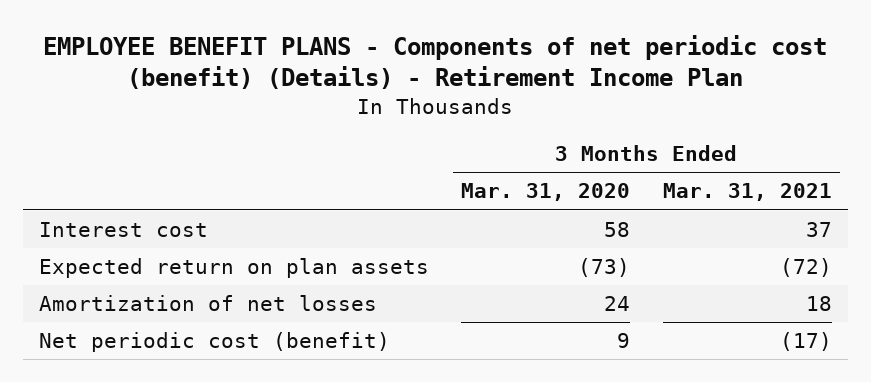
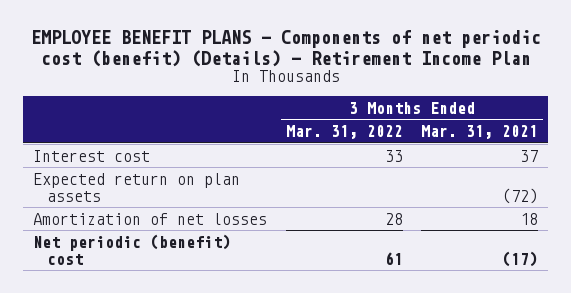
- | 3 Months Ended Mar. 31, 2020 | 3 Months Ended Mar. 31, 2021
+ | 3 Months Ended Mar. 31, 2022 | 3 Months Ended Mar. 31, 2021
- Net periodic cost (benefit) | 9 | (17)
+ Net periodic (benefit) cost | 61 | (17)

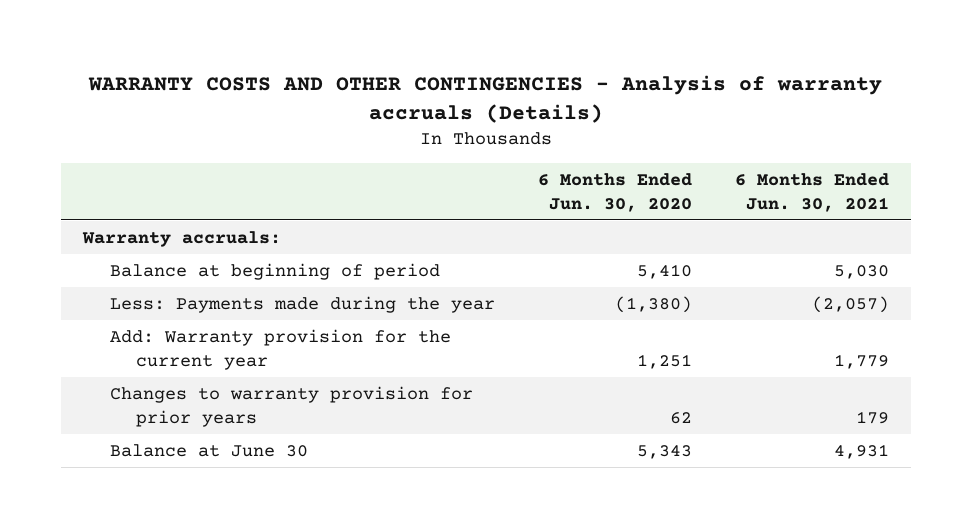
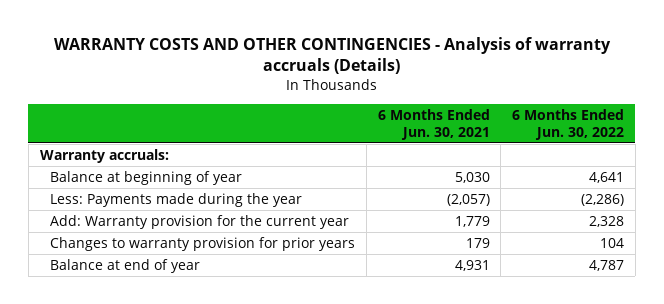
- | 6 Months Ended Jun. 30, 2020 | 6 Months Ended Jun. 30, 2021
+ | 6 Months Ended Jun. 30, 2021 | 6 Months Ended Jun. 30, 2022
- Balance at beginning of period | 5,410 | 5,030
+ Balance at beginning of year | 5,030 | 4,641
- Balance at June 30 | 5,343 | 4,931
+ Balance at end of year | 4,931 | 4,787

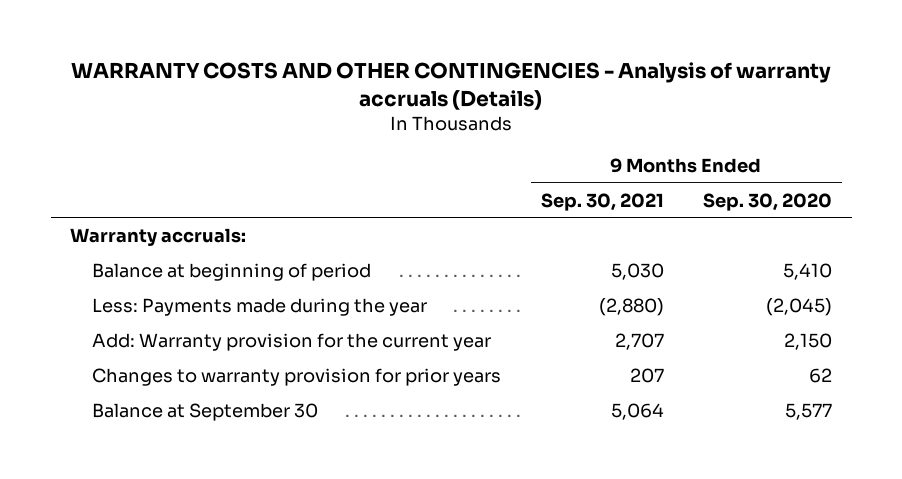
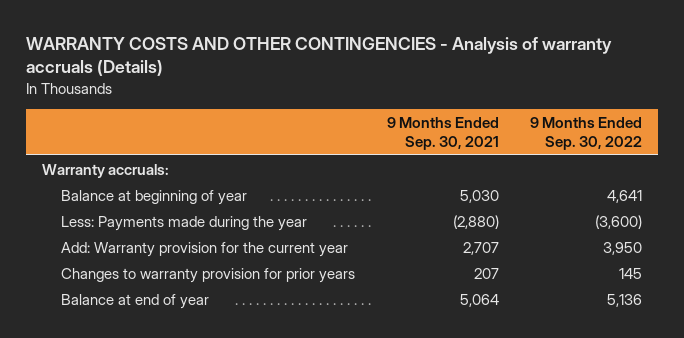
- | 9 Months Ended Sep. 30, 2021 | 9 Months Ended Sep. 30, 2020
+ | 9 Months Ended Sep. 30, 2021 | 9 Months Ended Sep. 30, 2022
- Balance at beginning of period | 5,030 | 5,410
+ Balance at beginning of year | 5,030 | 4,641
- Balance at September 30 | 5,064 | 5,577
+ Balance at end of year | 5,064 | 5,136

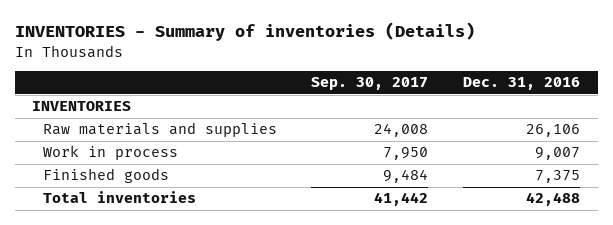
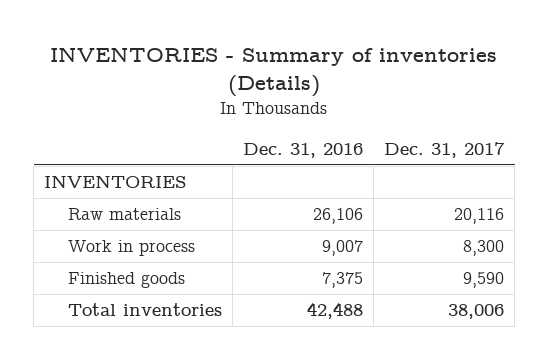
- | Sep. 30, 2017 | Dec. 31, 2016
+ | Dec. 31, 2016 | Dec. 31, 2017
- Raw materials and supplies | 24,008 | 26,106
+ Raw materials | 26,106 | 20,116

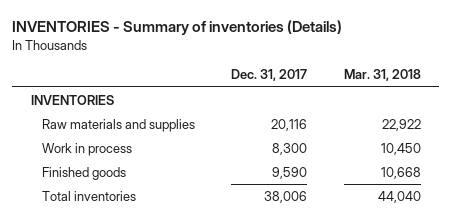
- | Dec. 31, 2016 | Dec. 31, 2017
+ | Dec. 31, 2017 | Mar. 31, 2018
- Raw materials | 26,106 | 20,116
+ Raw materials and supplies | 20,116 | 22,922

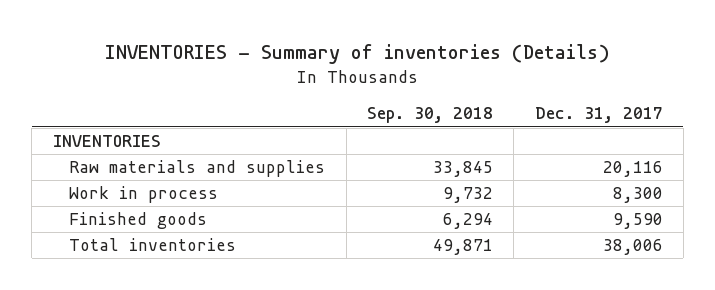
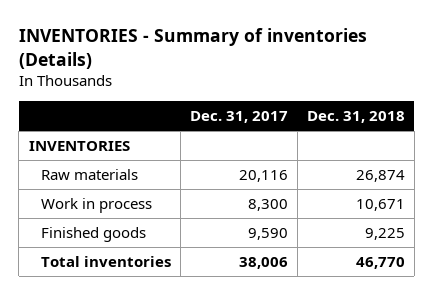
- | Sep. 30, 2018 | Dec. 31, 2017
+ | Dec. 31, 2017 | Dec. 31, 2018
- Raw materials and supplies | 33,845 | 20,116
+ Raw materials | 20,116 | 26,874

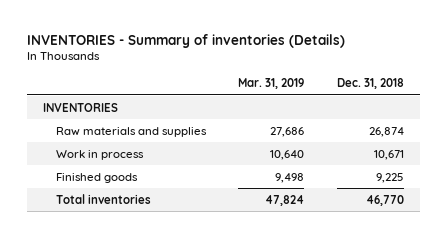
- | Dec. 31, 2017 | Dec. 31, 2018
+ | Mar. 31, 2019 | Dec. 31, 2018
- Raw materials | 20,116 | 26,874
+ Raw materials and supplies | 27,686 | 26,874

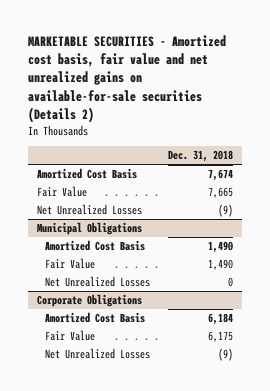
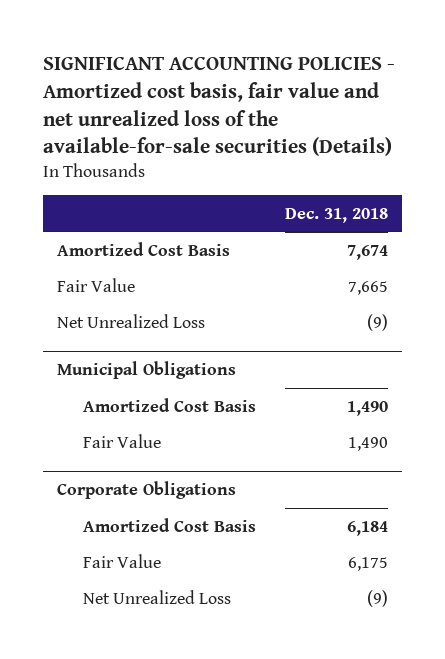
- MARKETABLE SECURITIES - Amortized cost basis, fair value and net unrealized gains on available-for-sale securities (Details 2)
+ SIGNIFICANT ACCOUNTING POLICIES - Amortized cost basis, fair value and net unrealized loss of the available-for-sale securities (Details)
- Net Unrealized Losses | (9)
+ Net Unrealized Loss | (9)
@ Municipal Obligations
- Net Unrealized Losses | 0
@ Corporate Obligations
- Net Unrealized Losses | (9)
+ Net Unrealized Loss | (9)

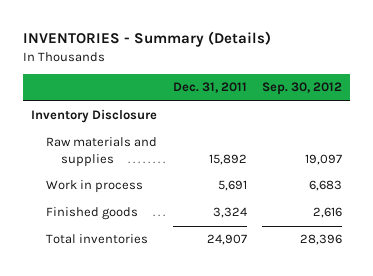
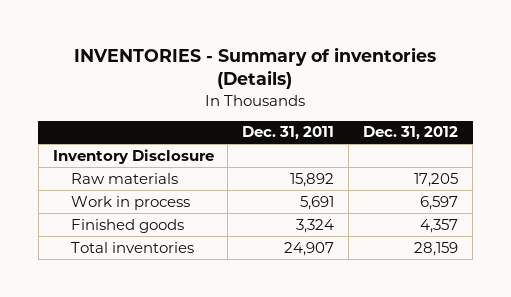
- INVENTORIES - Summary (Details)
+ INVENTORIES - Summary of inventories (Details)
- | Dec. 31, 2011 | Sep. 30, 2012
+ | Dec. 31, 2011 | Dec. 31, 2012
- Raw materials and supplies | 15,892 | 19,097
+ Raw materials | 15,892 | 17,205

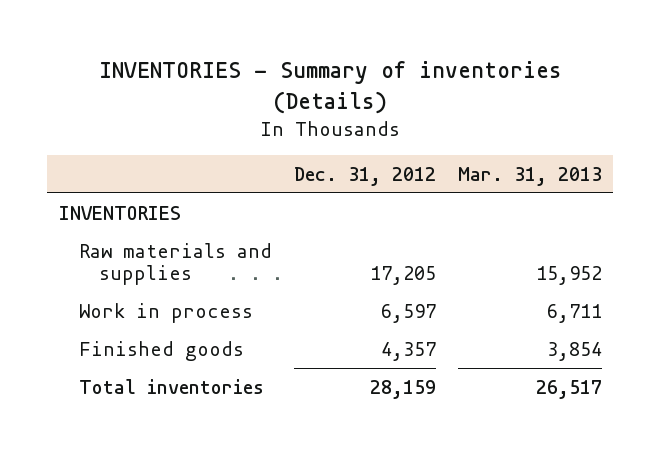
- | Dec. 31, 2011 | Dec. 31, 2012
+ | Dec. 31, 2012 | Mar. 31, 2013
- Inventory Disclosure
- Raw materials | 15,892 | 17,205
+ INVENTORIES
+ Raw materials and supplies | 17,205 | 15,952

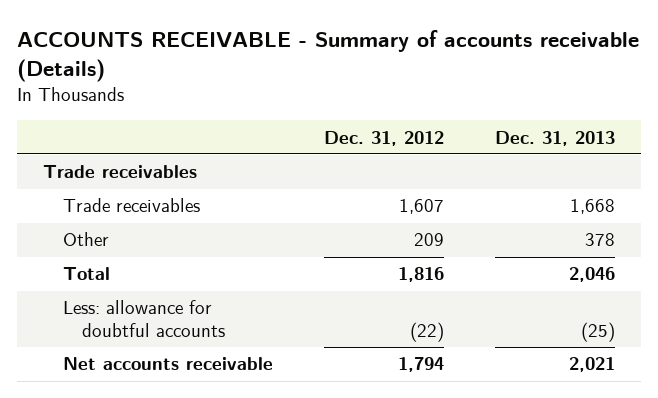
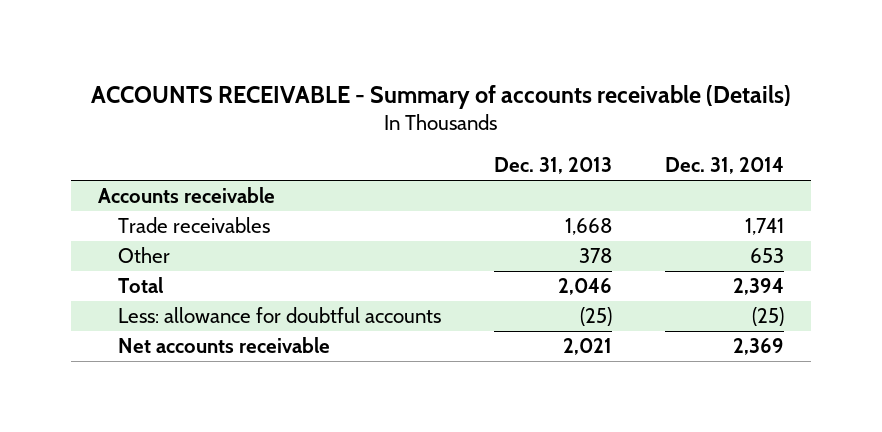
- | Dec. 31, 2012 | Dec. 31, 2013
+ | Dec. 31, 2013 | Dec. 31, 2014
- Trade receivables
+ Accounts receivable

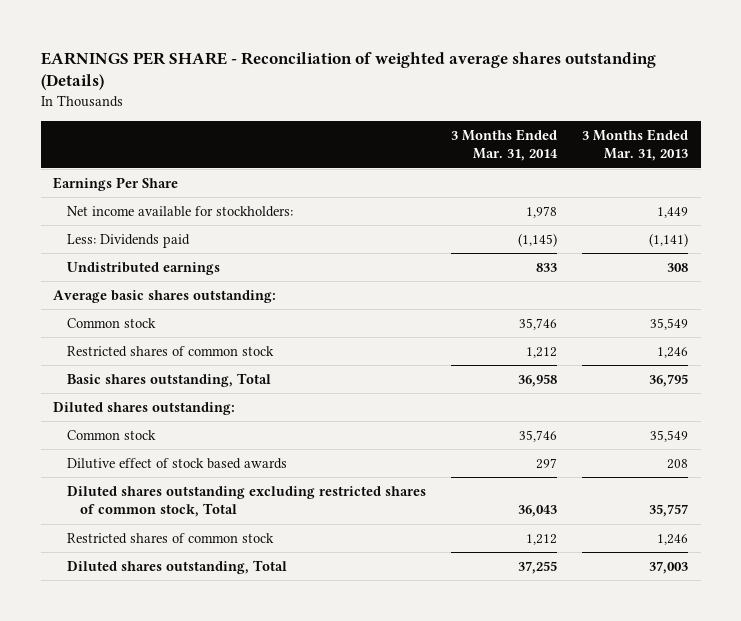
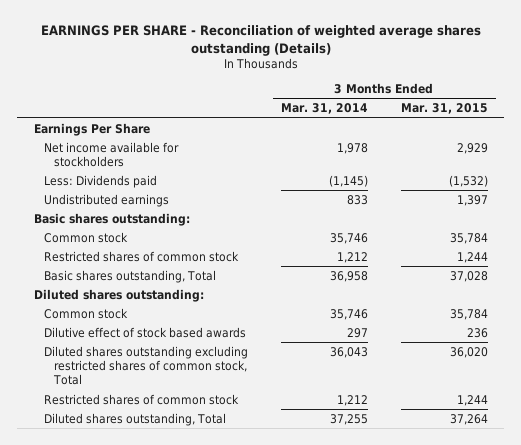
- | 3 Months Ended Mar. 31, 2014 | 3 Months Ended Mar. 31, 2013
+ | 3 Months Ended Mar. 31, 2014 | 3 Months Ended Mar. 31, 2015
- Net income available for stockholders: | 1,978 | 1,449
+ Net income available for stockholders | 1,978 | 2,929
- Average basic shares outstanding:
+ Basic shares outstanding:

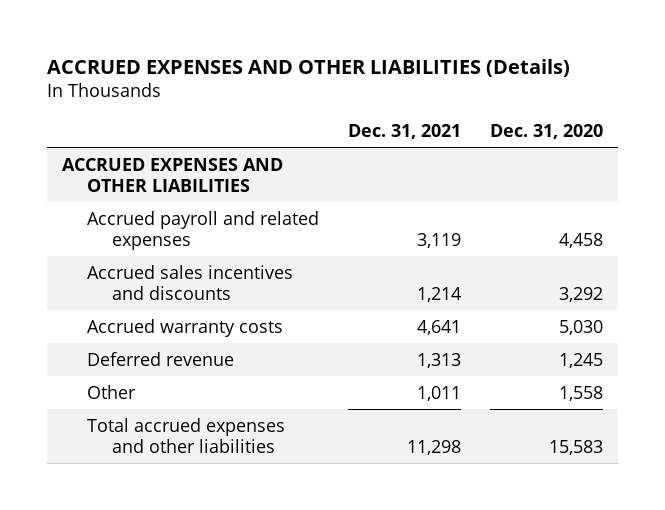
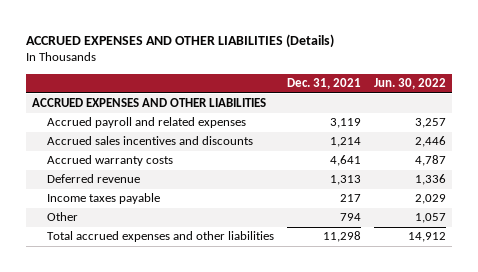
- | Dec. 31, 2021 | Dec. 31, 2020
+ | Dec. 31, 2021 | Jun. 30, 2022
- Other | 1,011 | 1,558
+ Income taxes payable | 217 | 2,029
+ Other | 794 | 1,057

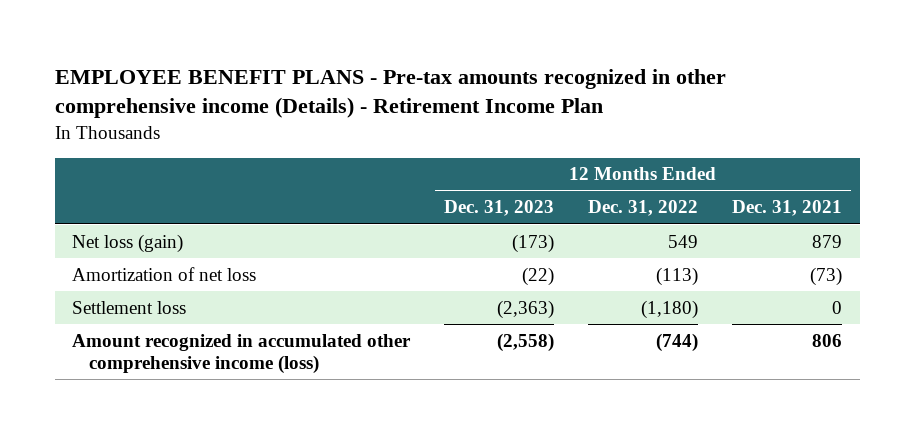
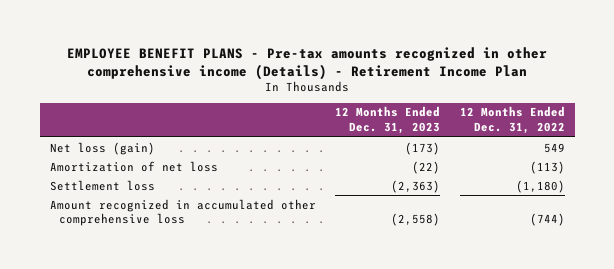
- | 12 Months Ended Dec. 31, 2023 | 12 Months Ended Dec. 31, 2022 | 12 Months Ended Dec. 31, 2021
+ | 12 Months Ended Dec. 31, 2023 | 12 Months Ended Dec. 31, 2022
- Amount recognized in accumulated other comprehensive income (loss) | (2,558) | (744) | 806
+ Amount recognized in accumulated other comprehensive loss | (2,558) | (744)

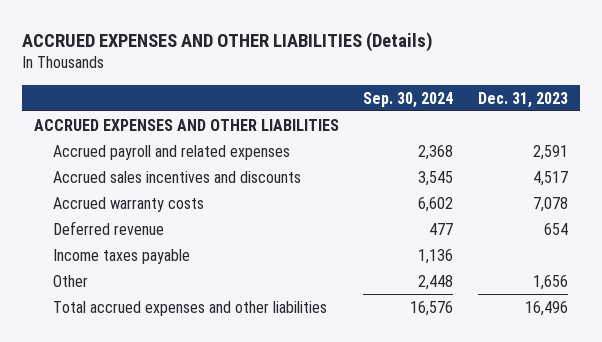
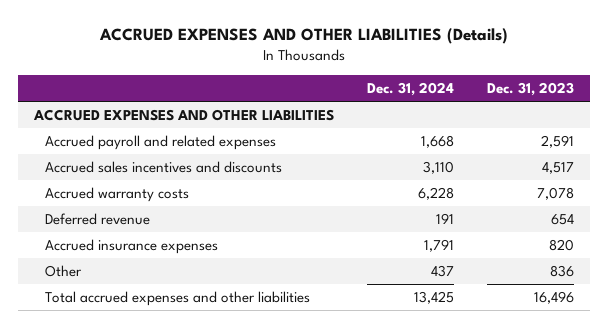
- | Sep. 30, 2024 | Dec. 31, 2023
+ | Dec. 31, 2024 | Dec. 31, 2023
- Income taxes payable | 1,136 |
- Other | 2,448 | 1,656
+ Accrued insurance expenses | 1,791 | 820
+ Other | 437 | 836

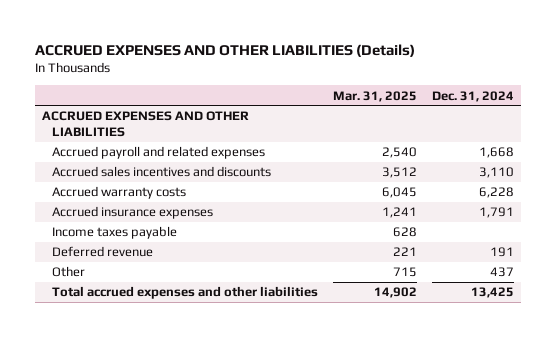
- | Dec. 31, 2024 | Dec. 31, 2023
+ | Mar. 31, 2025 | Dec. 31, 2024
+ Income taxes payable | 628 |
moved down: Deferred revenue | 221 | 191

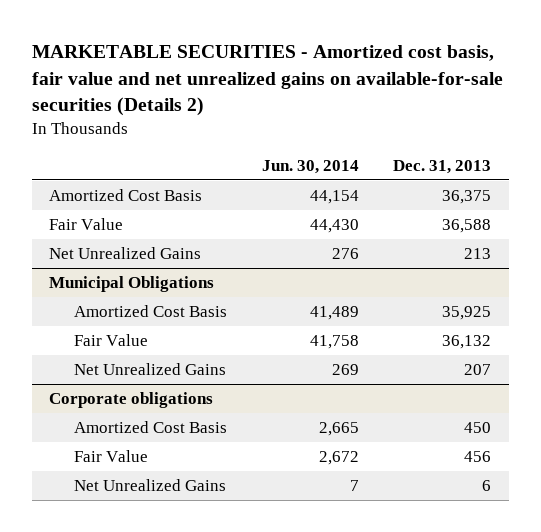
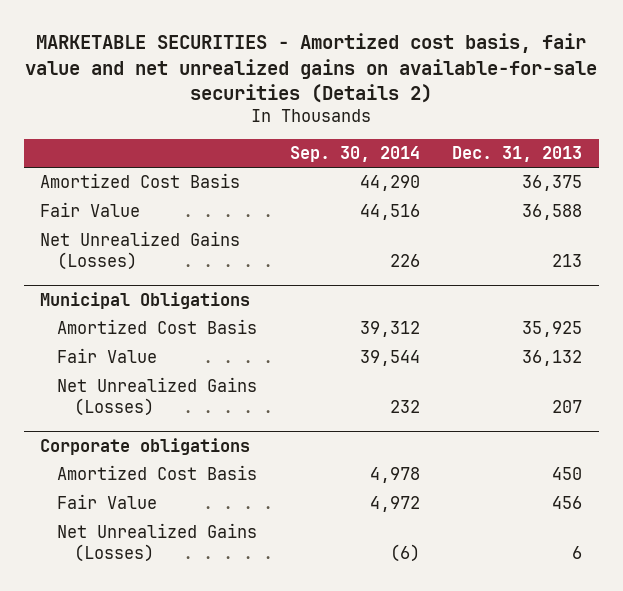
- | Jun. 30, 2014 | Dec. 31, 2013
+ | Sep. 30, 2014 | Dec. 31, 2013
- Net Unrealized Gains | 276 | 213
+ Net Unrealized Gains (Losses) | 226 | 213
@ Municipal Obligations
- Net Unrealized Gains | 269 | 207
+ Net Unrealized Gains (Losses) | 232 | 207
@ Corporate obligations
- Net Unrealized Gains | 7 | 6
+ Net Unrealized Gains (Losses) | (6) | 6

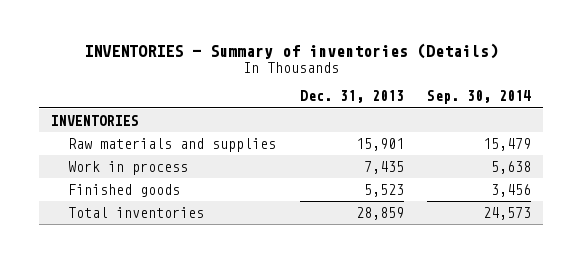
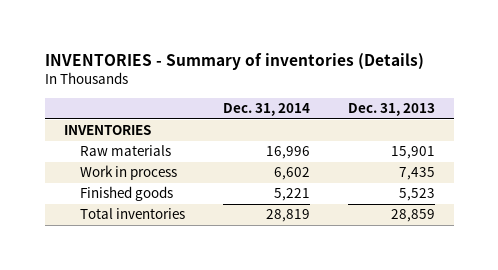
- | Dec. 31, 2013 | Sep. 30, 2014
+ | Dec. 31, 2014 | Dec. 31, 2013
- Raw materials and supplies | 15,901 | 15,479
+ Raw materials | 16,996 | 15,901

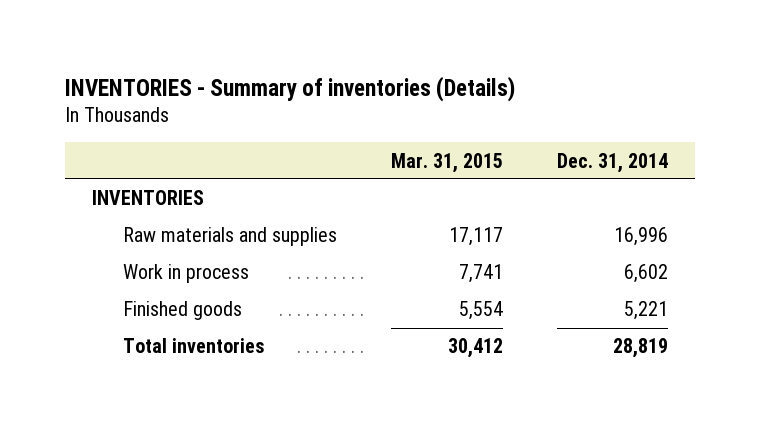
- | Dec. 31, 2014 | Dec. 31, 2013
+ | Mar. 31, 2015 | Dec. 31, 2014
- Raw materials | 16,996 | 15,901
+ Raw materials and supplies | 17,117 | 16,996

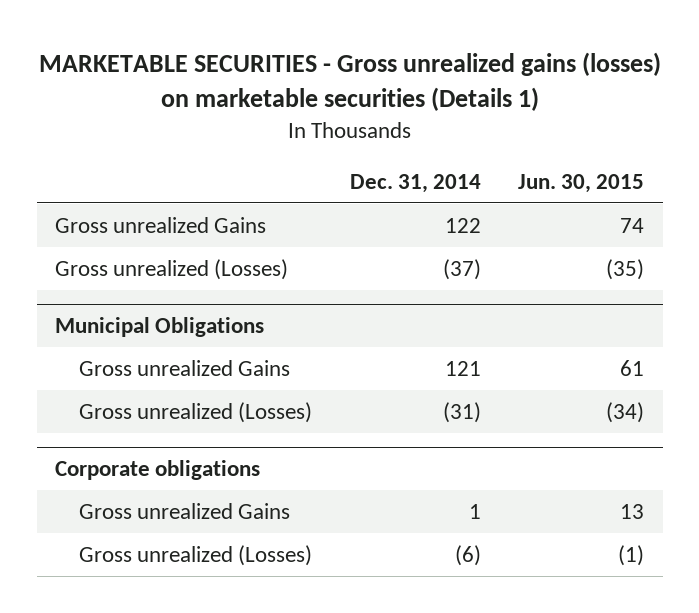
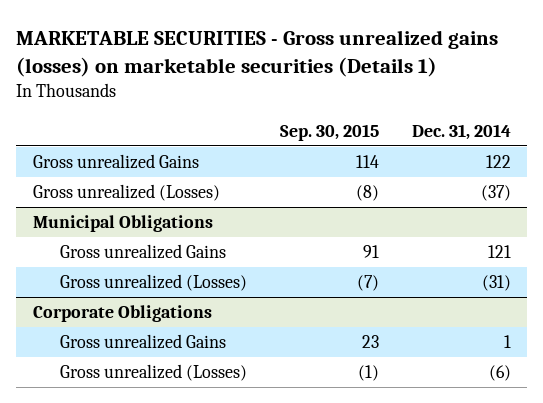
- | Dec. 31, 2014 | Jun. 30, 2015
+ | Sep. 30, 2015 | Dec. 31, 2014
- Corporate obligations
+ Corporate Obligations

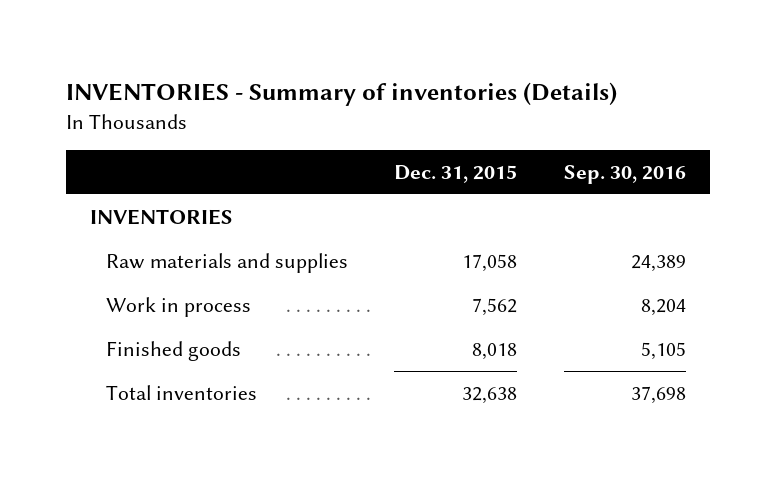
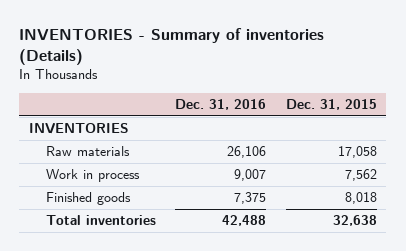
- | Dec. 31, 2015 | Sep. 30, 2016
+ | Dec. 31, 2016 | Dec. 31, 2015
- Raw materials and supplies | 17,058 | 24,389
+ Raw materials | 26,106 | 17,058

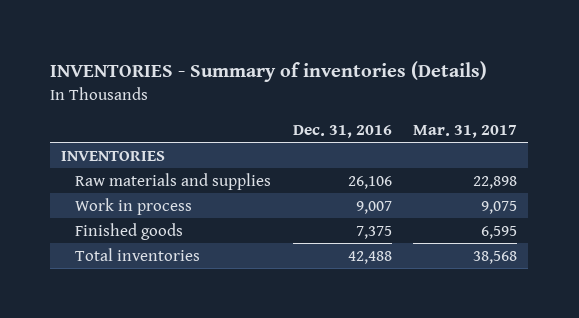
- | Dec. 31, 2016 | Dec. 31, 2015
+ | Dec. 31, 2016 | Mar. 31, 2017
- Raw materials | 26,106 | 17,058
+ Raw materials and supplies | 26,106 | 22,898

